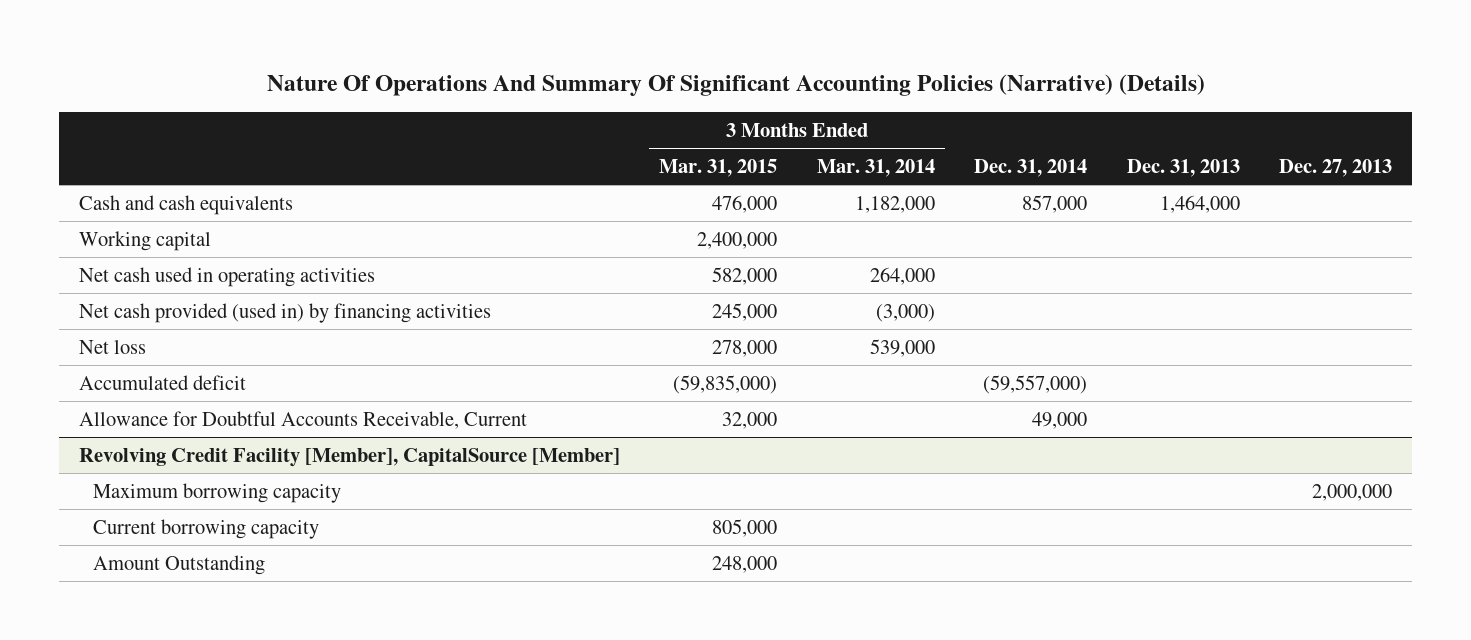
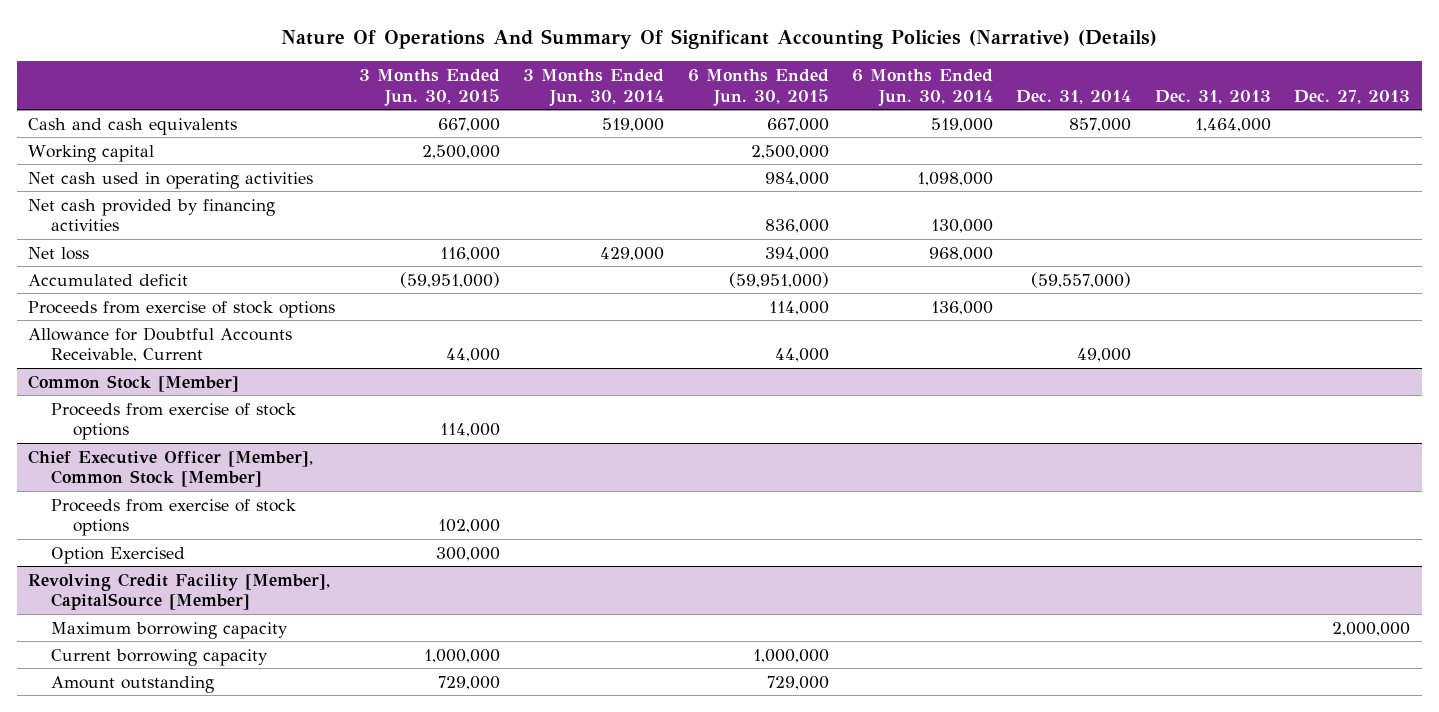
- | 3 Months Ended Mar. 31, 2015 | 3 Months Ended Mar. 31, 2014 | Dec. 31, 2014 | Dec. 31, 2013 | Dec. 27, 2013
+ | 3 Months Ended Jun. 30, 2015 | 3 Months Ended Jun. 30, 2014 | 6 Months Ended Jun. 30, 2015 | 6 Months Ended Jun. 30, 2014 | Dec. 31, 2014 | Dec. 31, 2013 | Dec. 27, 2013
- Net cash provided (used in) by financing activities | 245,000 | (3,000) | | |
+ Net cash provided by financing activities | | | 836,000 | 130,000 | | |
+ Proceeds from exercise of stock options | | | 114,000 | 136,000 | | |
+ Common Stock [Member]
+ Proceeds from exercise of stock options | 114,000 | | | | | |
+ Chief Executive Officer [Member], Common Stock [Member]
+ Proceeds from exercise of stock options | 102,000 | | | | | |
+ Option Exercised | 300,000 | | | | | |
@ Revolving Credit Facility [Member], CapitalSource [Member]
- Amount Outstanding | 248,000 | | | |
+ Amount outstanding | 729,000 | | 729,000 | | | |

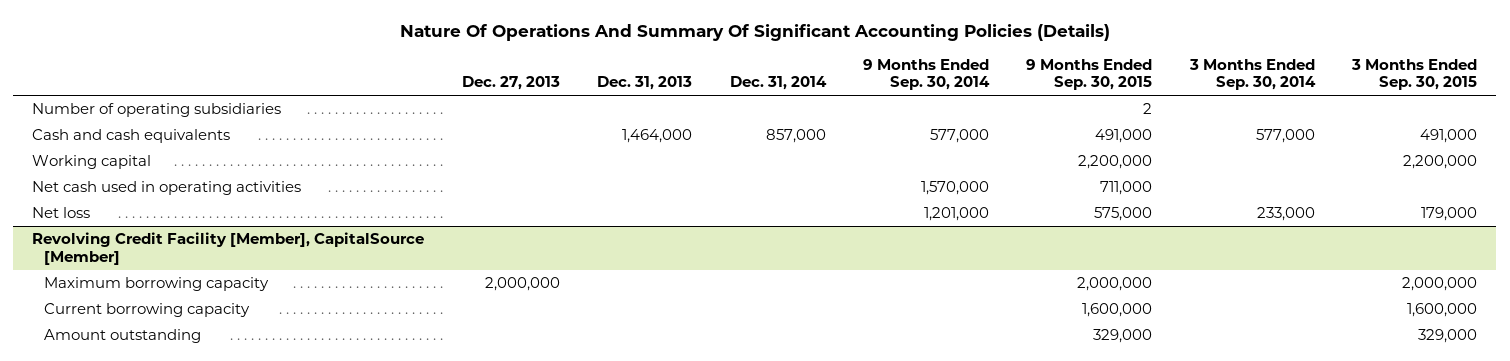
- Nature Of Operations And Summary Of Significant Accounting Policies (Narrative) (Details)
+ Nature Of Operations And Summary Of Significant Accounting Policies (Details)
- | 3 Months Ended Jun. 30, 2015 | 3 Months Ended Jun. 30, 2014 | 6 Months Ended Jun. 30, 2015 | 6 Months Ended Jun. 30, 2014 | Dec. 31, 2014 | Dec. 31, 2013 | Dec. 27, 2013
+ | Dec. 27, 2013 | Dec. 31, 2013 | Dec. 31, 2014 | 9 Months Ended Sep. 30, 2014 | 9 Months Ended Sep. 30, 2015 | 3 Months Ended Sep. 30, 2014 | 3 Months Ended Sep. 30, 2015
+ Number of operating subsidiaries | | | | | 2 | |
- Net cash provided by financing activities | | | 836,000 | 130,000 | | |
- Accumulated deficit | (59,951,000) | | (59,951,000) | | (59,557,000) | |
- Proceeds from exercise of stock options | | | 114,000 | 136,000 | | |
- Allowance for Doubtful Accounts Receivable, Current | 44,000 | | 44,000 | | 49,000 | |
- Common Stock [Member]
- Proceeds from exercise of stock options | 114,000 | | | | | |
- Chief Executive Officer [Member], Common Stock [Member]
- Proceeds from exercise of stock options | 102,000 | | | | | |
- Option Exercised | 300,000 | | | | | |

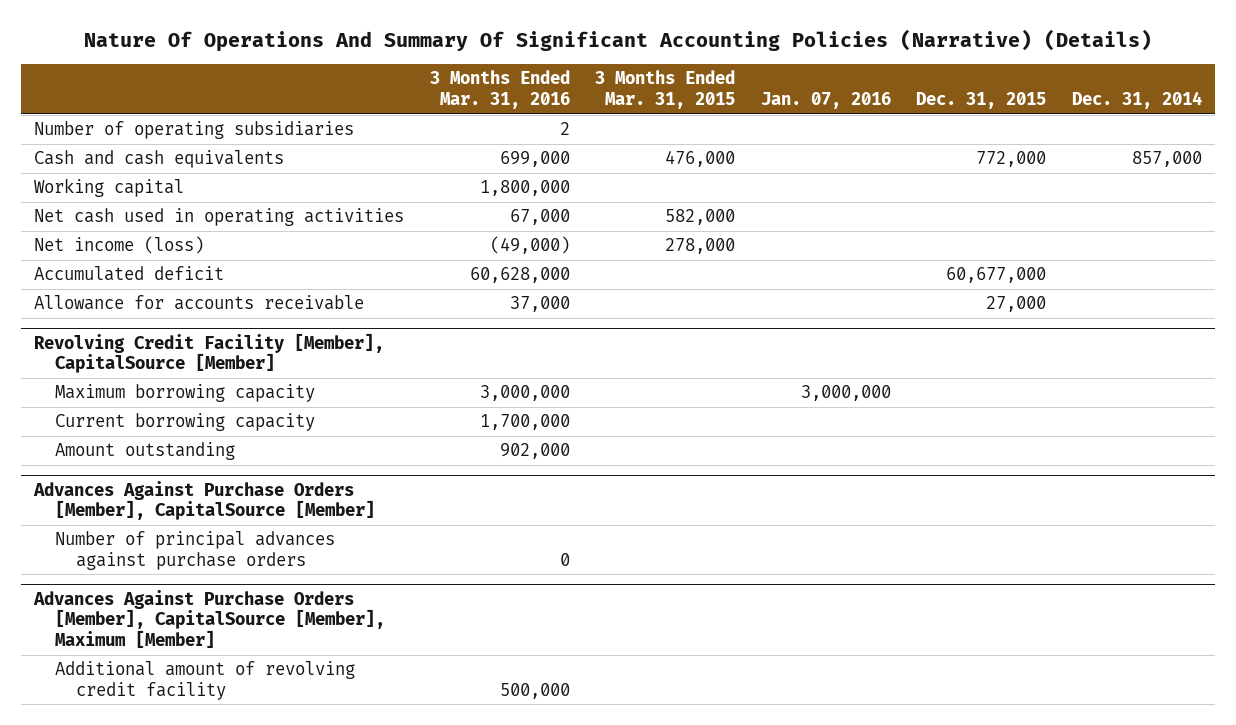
- Nature Of Operations And Summary Of Significant Accounting Policies (Details)
+ Nature Of Operations And Summary Of Significant Accounting Policies (Narrative) (Details)
- | Dec. 27, 2013 | Dec. 31, 2013 | Dec. 31, 2014 | 9 Months Ended Sep. 30, 2014 | 9 Months Ended Sep. 30, 2015 | 3 Months Ended Sep. 30, 2014 | 3 Months Ended Sep. 30, 2015
+ | 3 Months Ended Mar. 31, 2016 | 3 Months Ended Mar. 31, 2015 | Jan. 07, 2016 | Dec. 31, 2015 | Dec. 31, 2014
- Net loss | | | | 1,201,000 | 575,000 | 233,000 | 179,000
+ Net income (loss) | (49,000) | 278,000 | | |
+ Accumulated deficit | 60,628,000 | | | 60,677,000 |
+ Allowance for accounts receivable | 37,000 | | | 27,000 |
+ Advances Against Purchase Orders [Member], CapitalSource [Member]
+ Number of principal advances against purchase orders | 0 | | | |
+ Advances Against Purchase Orders [Member], CapitalSource [Member], Maximum [Member]
+ Additional amount of revolving credit facility | 500,000 | | | |

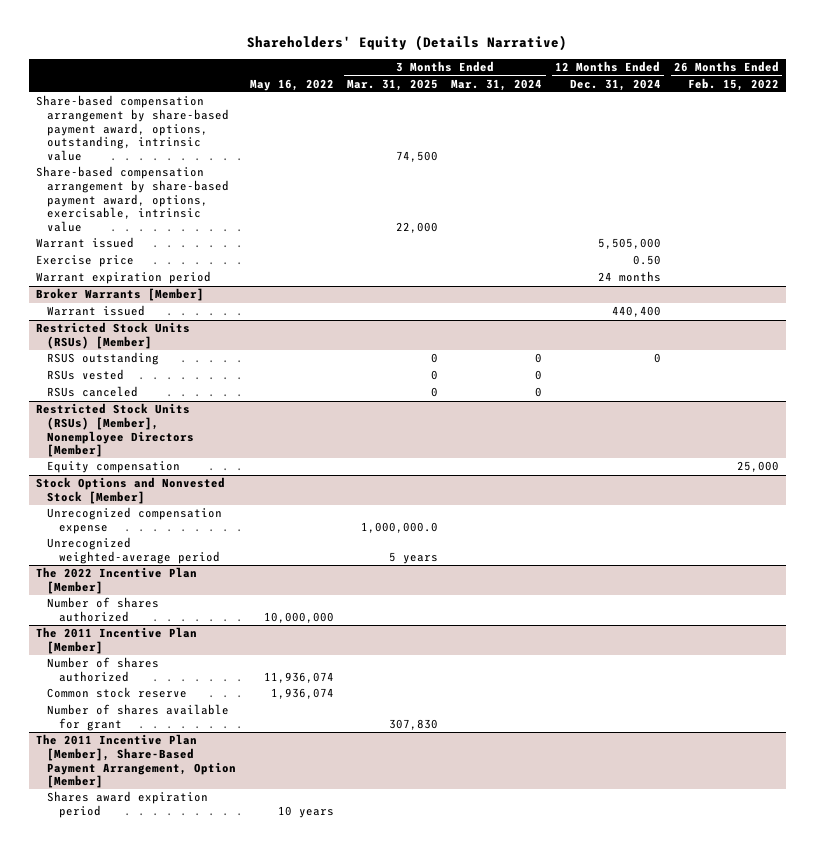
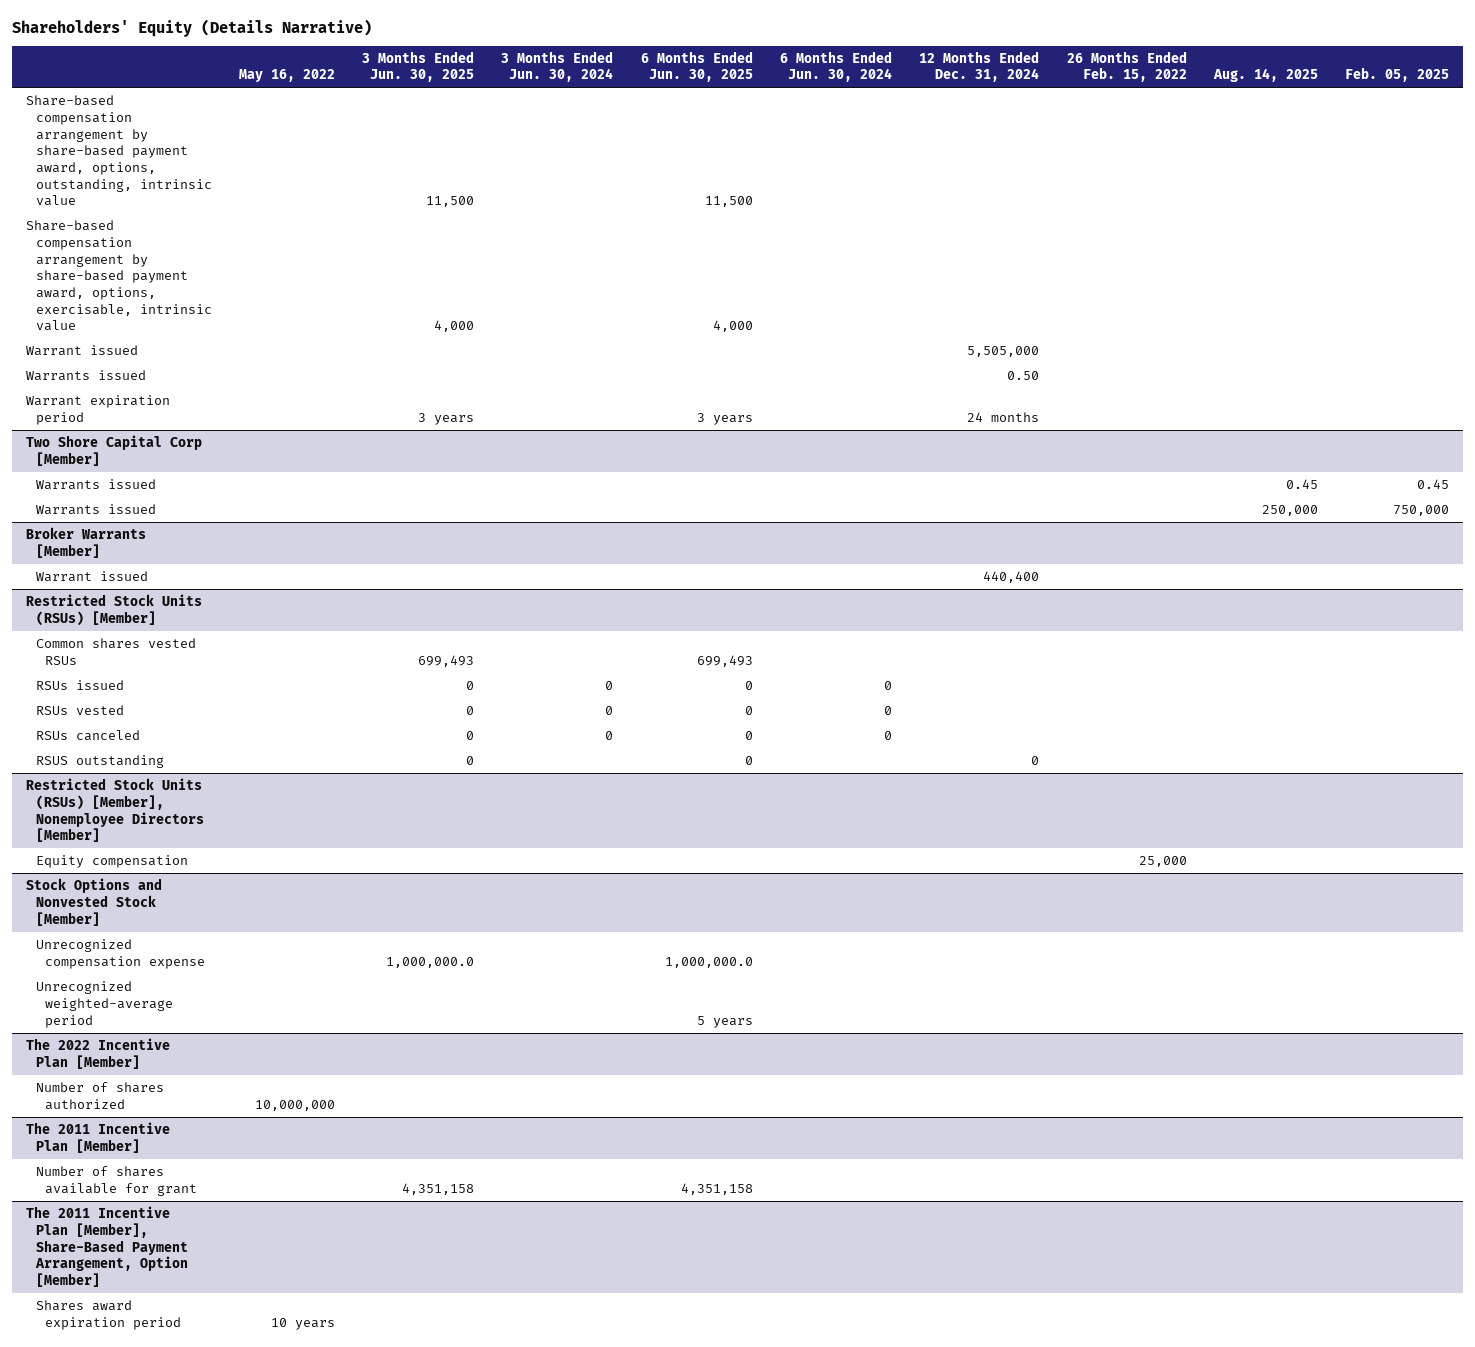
- | May 16, 2022 | 3 Months Ended Mar. 31, 2025 | 3 Months Ended Mar. 31, 2024 | 12 Months Ended Dec. 31, 2024 | 26 Months Ended Feb. 15, 2022
+ | May 16, 2022 | 3 Months Ended Jun. 30, 2025 | 3 Months Ended Jun. 30, 2024 | 6 Months Ended Jun. 30, 2025 | 6 Months Ended Jun. 30, 2024 | 12 Months Ended Dec. 31, 2024 | 26 Months Ended Feb. 15, 2022 | Aug. 14, 2025 | Feb. 05, 2025
- Exercise price | | | | 0.50 |
+ Warrants issued | | | | | | 0.50 | | |
+ Two Shore Capital Corp [Member]
+ Warrants issued | | | | | | | | 0.45 | 0.45
+ Warrants issued | | | | | | | | 250,000 | 750,000
@ Restricted Stock Units (RSUs) [Member]
+ Common shares vested RSUs | | 699,493 | | 699,493 | | | | |
+ RSUs issued | | 0 | 0 | 0 | 0 | | | |
moved down: RSUS outstanding | | 0 | | 0 | | 0 | | |
@ The 2011 Incentive Plan [Member]
- Number of shares authorized | 11,936,074 | | | |
- Common stock reserve | 1,936,074 | | | |

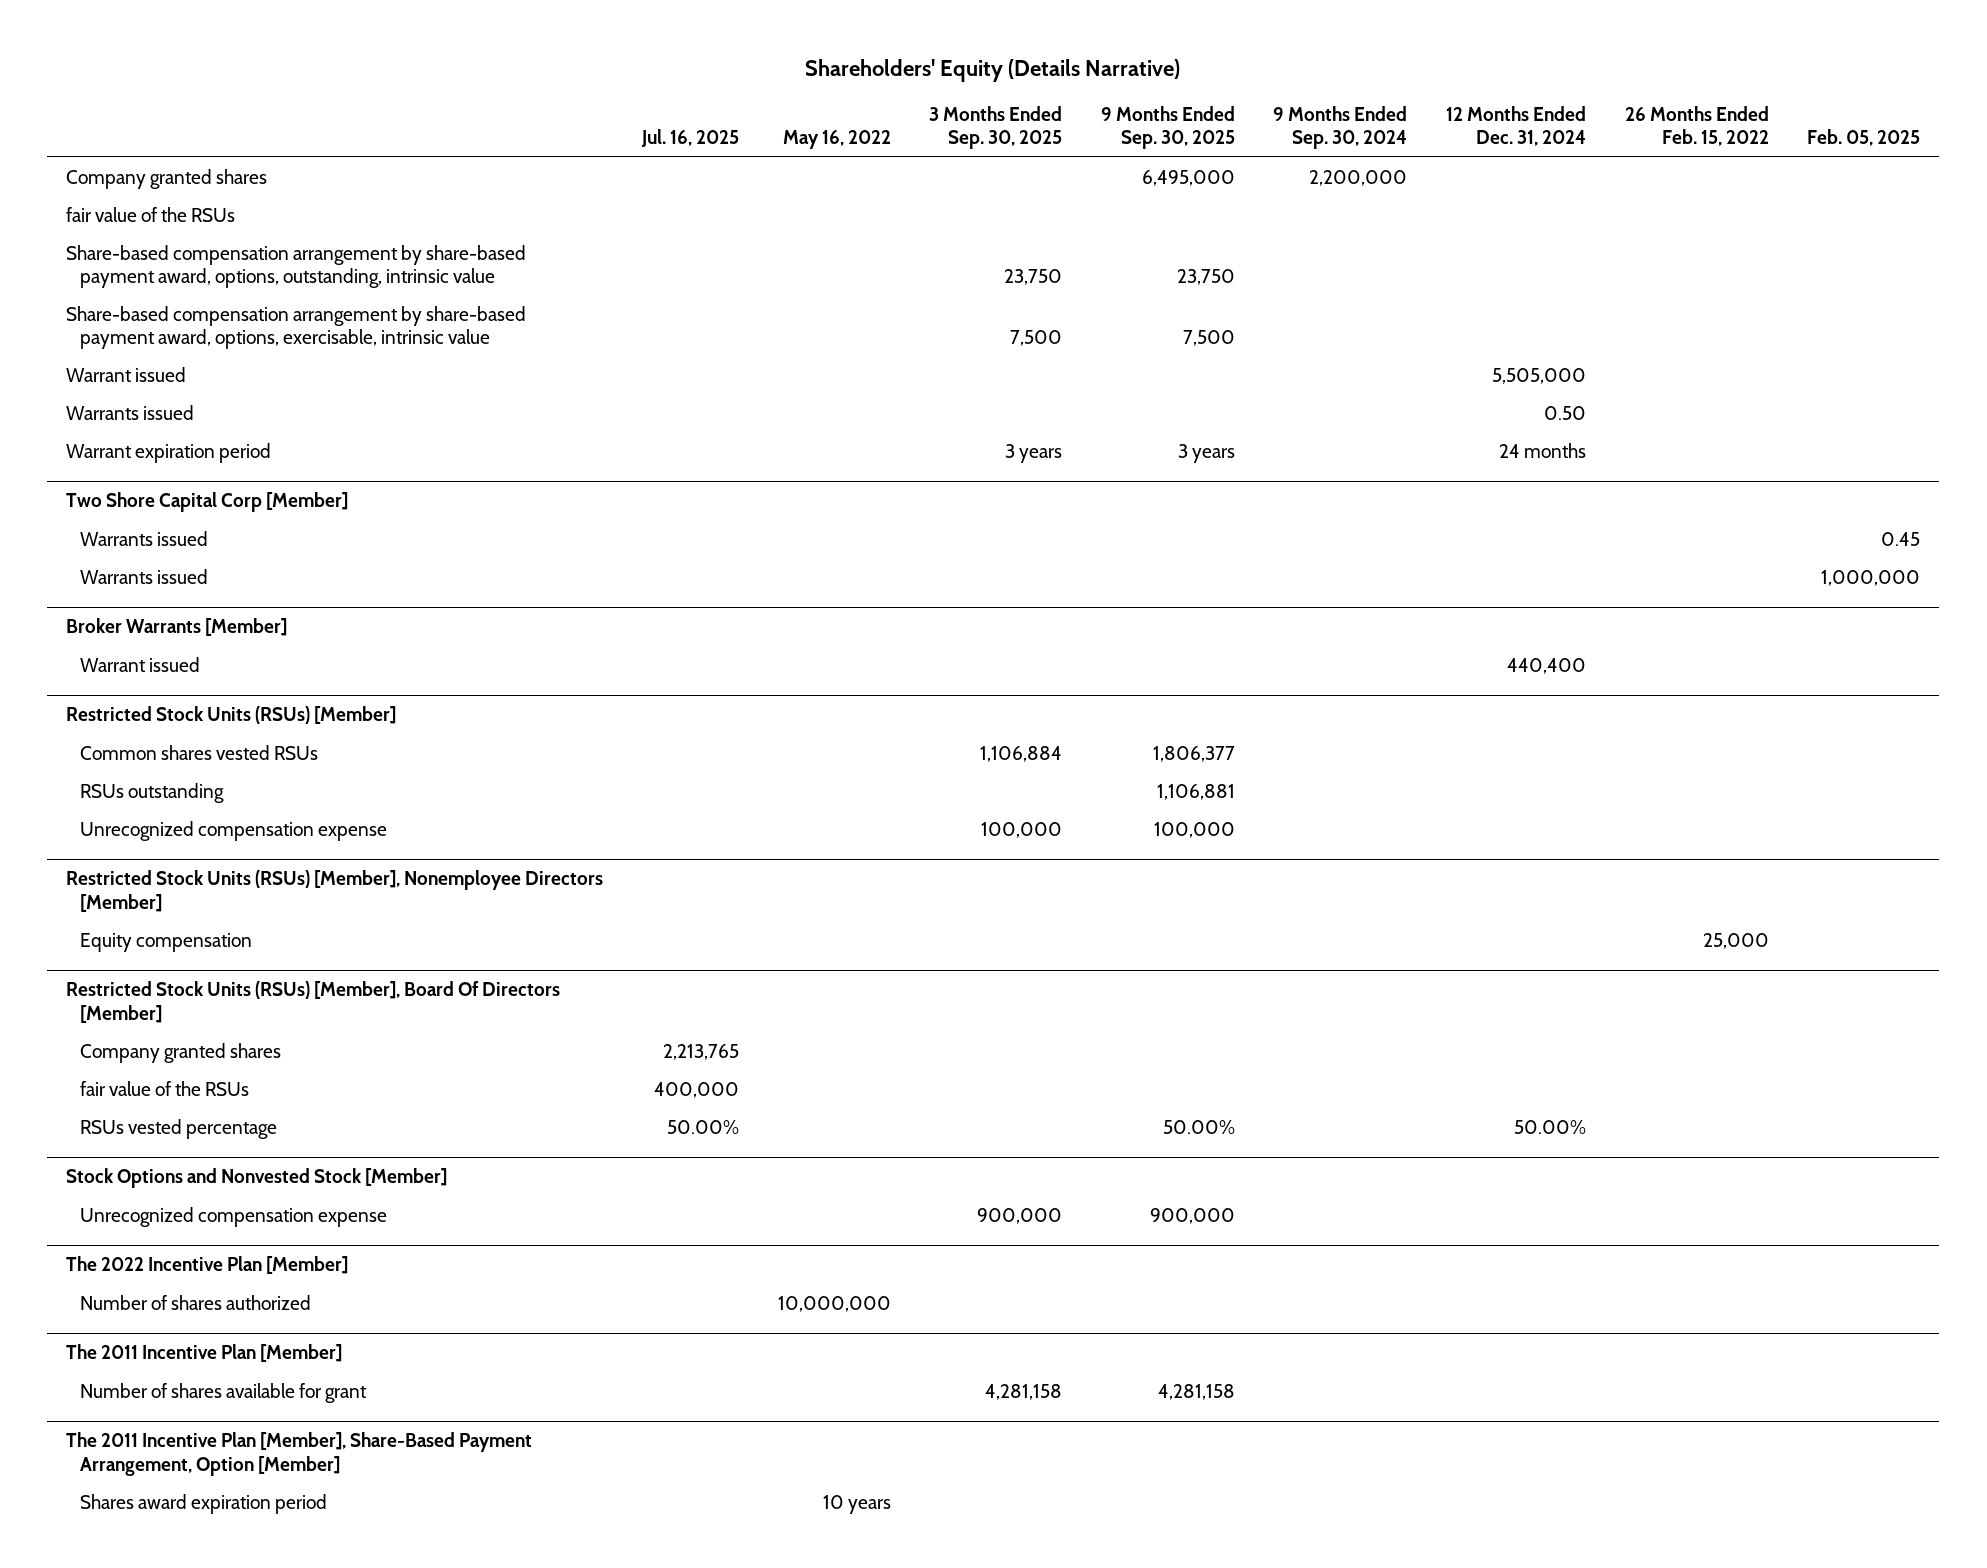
- | May 16, 2022 | 3 Months Ended Jun. 30, 2025 | 3 Months Ended Jun. 30, 2024 | 6 Months Ended Jun. 30, 2025 | 6 Months Ended Jun. 30, 2024 | 12 Months Ended Dec. 31, 2024 | 26 Months Ended Feb. 15, 2022 | Aug. 14, 2025 | Feb. 05, 2025
+ | Jul. 16, 2025 | May 16, 2022 | 3 Months Ended Sep. 30, 2025 | 9 Months Ended Sep. 30, 2025 | 9 Months Ended Sep. 30, 2024 | 12 Months Ended Dec. 31, 2024 | 26 Months Ended Feb. 15, 2022 | Feb. 05, 2025
+ Company granted shares | | | | 6,495,000 | 2,200,000 | | |
+ fair value of the RSUs
@ Two Shore Capital Corp [Member]
- Warrants issued | | | | | | | | 250,000 | 750,000
+ Warrants issued | | | | | | | | 1,000,000
@ Restricted Stock Units (RSUs) [Member]
- RSUs issued | | 0 | 0 | 0 | 0 | | | |
- RSUs vested | | 0 | 0 | 0 | 0 | | | |
- RSUs canceled | | 0 | 0 | 0 | 0 | | | |
- RSUS outstanding | | 0 | | 0 | | 0 | | |
+ RSUs outstanding | | | | 1,106,881 | | | |
+ Unrecognized compensation expense | | | 100,000 | 100,000 | | | |
+ Restricted Stock Units (RSUs) [Member], Board Of Directors [Member]
+ Company granted shares | 2,213,765 | | | | | | |
+ fair value of the RSUs | 400,000 | | | | | | |
+ RSUs vested percentage | 50.00% | | | 50.00% | | 50.00% | |
@ Stock Options and Nonvested Stock [Member]
- Unrecognized weighted-average period | | | | 5 years | | | | |

